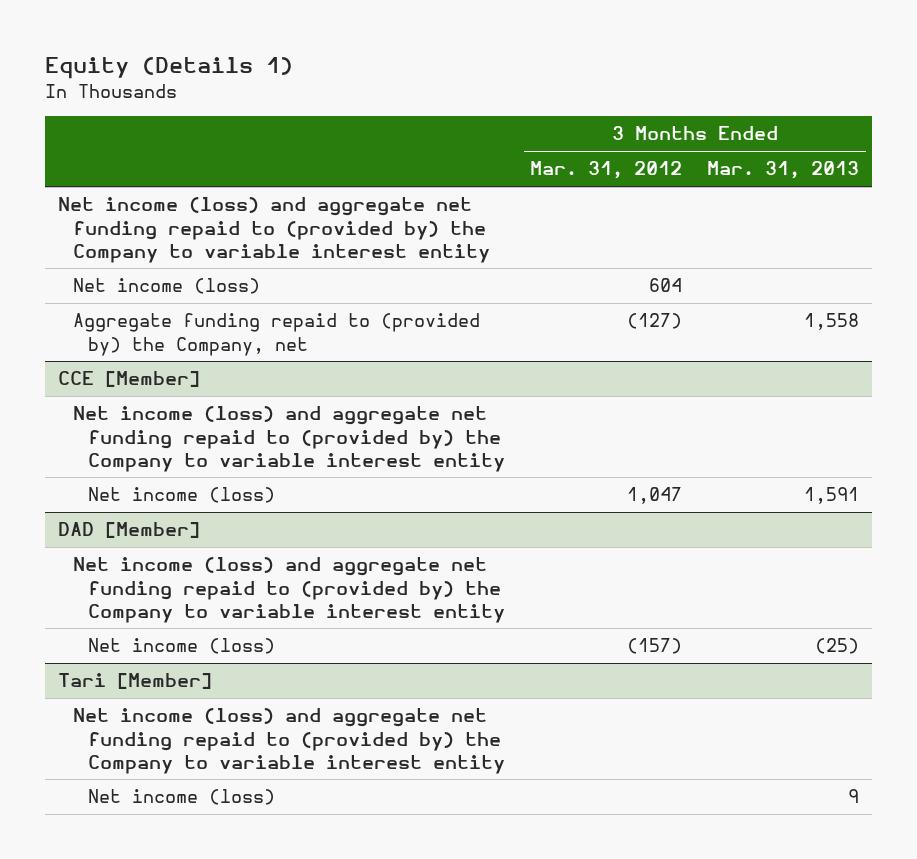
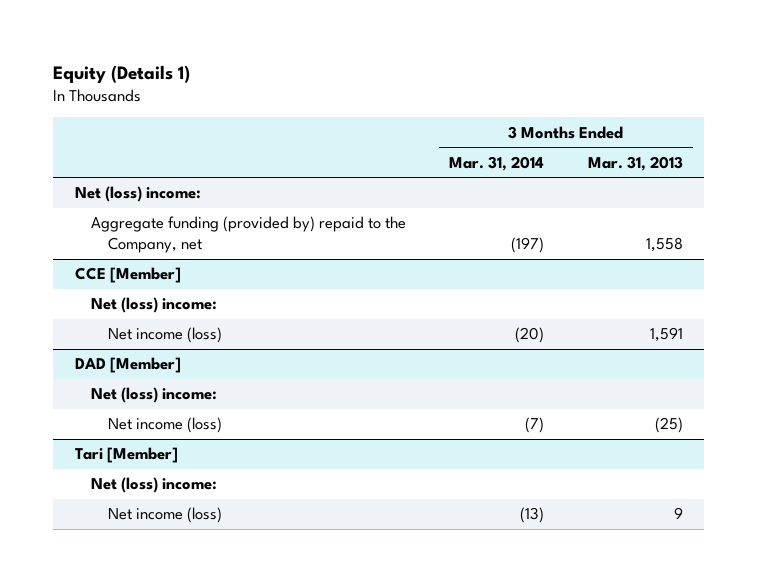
- | 3 Months Ended Mar. 31, 2012 | 3 Months Ended Mar. 31, 2013
+ | 3 Months Ended Mar. 31, 2014 | 3 Months Ended Mar. 31, 2013
- Net income (loss) and aggregate net funding repaid to (provided by) the Company to variable interest entity
- Net income (loss) | 604 |
- Aggregate funding repaid to (provided by) the Company, net | (127) | 1,558
+ Net (loss) income:
+ Aggregate funding (provided by) repaid to the Company, net | (197) | 1,558
@ CCE [Member]
- Net income (loss) and aggregate net funding repaid to (provided by) the Company to variable interest entity
+ Net (loss) income:
@ DAD [Member]
- Net income (loss) and aggregate net funding repaid to (provided by) the Company to variable interest entity
+ Net (loss) income:
@ Tari [Member]
- Net income (loss) and aggregate net funding repaid to (provided by) the Company to variable interest entity
+ Net (loss) income:

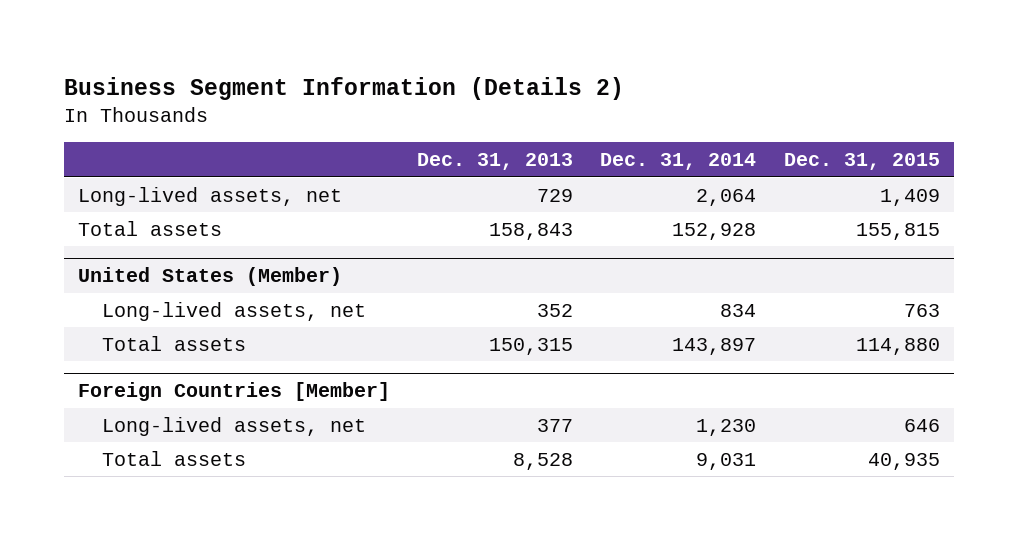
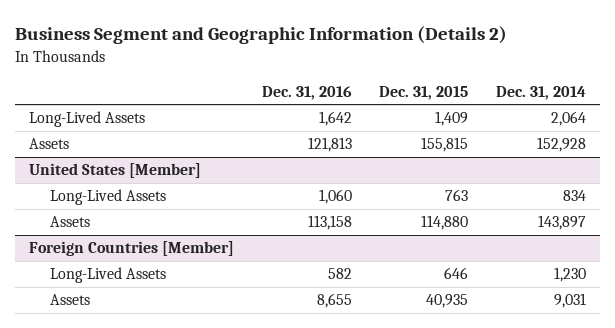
- Business Segment Information (Details 2)
+ Business Segment and Geographic Information (Details 2)
- | Dec. 31, 2013 | Dec. 31, 2014 | Dec. 31, 2015
+ | Dec. 31, 2016 | Dec. 31, 2015 | Dec. 31, 2014
- Long-lived assets, net | 729 | 2,064 | 1,409
- Total assets | 158,843 | 152,928 | 155,815
- United States (Member)
- Long-lived assets, net | 352 | 834 | 763
- Total assets | 150,315 | 143,897 | 114,880
+ Long-Lived Assets | 1,642 | 1,409 | 2,064
+ Assets | 121,813 | 155,815 | 152,928
+ United States [Member]
+ Long-Lived Assets | 1,060 | 763 | 834
+ Assets | 113,158 | 114,880 | 143,897
@ Foreign Countries [Member]
- Long-lived assets, net | 377 | 1,230 | 646
- Total assets | 8,528 | 9,031 | 40,935
+ Long-Lived Assets | 582 | 646 | 1,230
+ Assets | 8,655 | 40,935 | 9,031

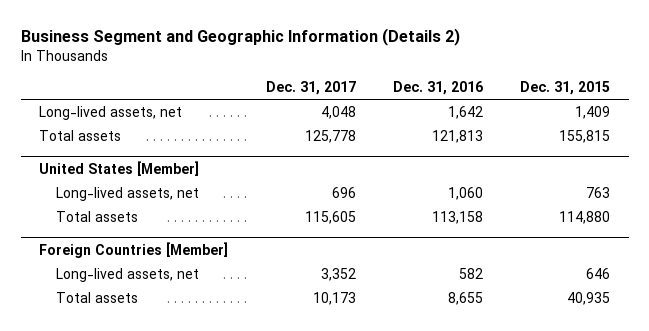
- | Dec. 31, 2016 | Dec. 31, 2015 | Dec. 31, 2014
+ | Dec. 31, 2017 | Dec. 31, 2016 | Dec. 31, 2015
- Long-Lived Assets | 1,642 | 1,409 | 2,064
- Assets | 121,813 | 155,815 | 152,928
+ Long-lived assets, net | 4,048 | 1,642 | 1,409
+ Total assets | 125,778 | 121,813 | 155,815
@ United States [Member]
- Long-Lived Assets | 1,060 | 763 | 834
- Assets | 113,158 | 114,880 | 143,897
+ Long-lived assets, net | 696 | 1,060 | 763
+ Total assets | 115,605 | 113,158 | 114,880
@ Foreign Countries [Member]
- Long-Lived Assets | 582 | 646 | 1,230
- Assets | 8,655 | 40,935 | 9,031
+ Long-lived assets, net | 3,352 | 582 | 646
+ Total assets | 10,173 | 8,655 | 40,935

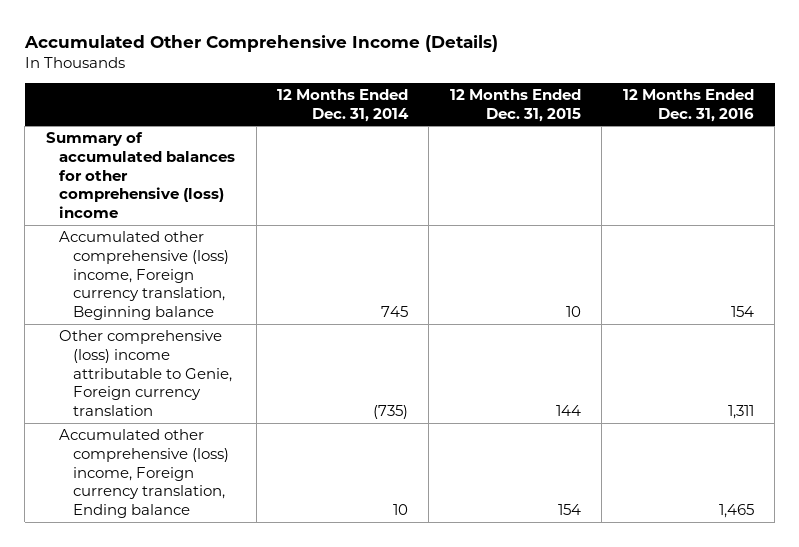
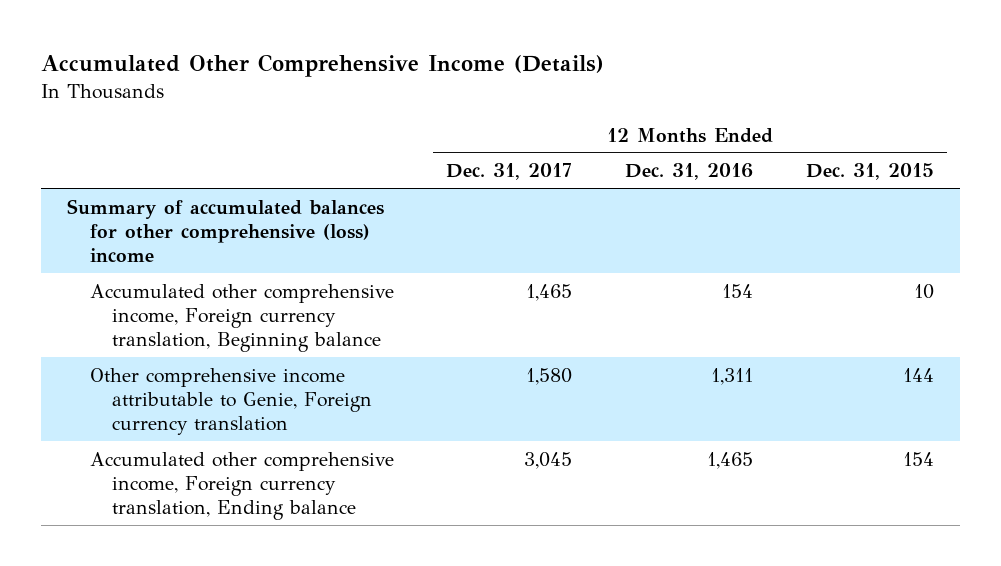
- | 12 Months Ended Dec. 31, 2014 | 12 Months Ended Dec. 31, 2015 | 12 Months Ended Dec. 31, 2016
+ | 12 Months Ended Dec. 31, 2017 | 12 Months Ended Dec. 31, 2016 | 12 Months Ended Dec. 31, 2015
- Accumulated other comprehensive (loss) income, Foreign currency translation, Beginning balance | 745 | 10 | 154
- Other comprehensive (loss) income attributable to Genie, Foreign currency translation | (735) | 144 | 1,311
- Accumulated other comprehensive (loss) income, Foreign currency translation, Ending balance | 10 | 154 | 1,465
+ Accumulated other comprehensive income, Foreign currency translation, Beginning balance | 1,465 | 154 | 10
+ Other comprehensive income attributable to Genie, Foreign currency translation | 1,580 | 1,311 | 144
+ Accumulated other comprehensive income, Foreign currency translation, Ending balance | 3,045 | 1,465 | 154

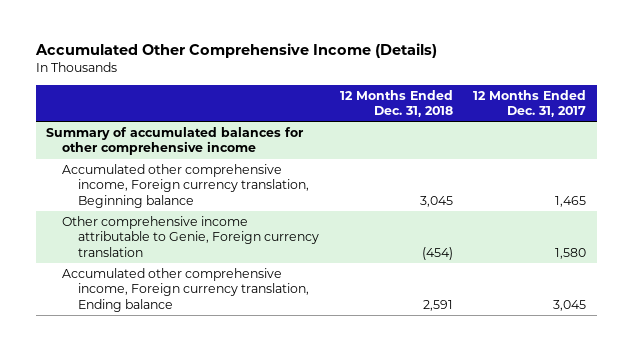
- | 12 Months Ended Dec. 31, 2017 | 12 Months Ended Dec. 31, 2016 | 12 Months Ended Dec. 31, 2015
+ | 12 Months Ended Dec. 31, 2018 | 12 Months Ended Dec. 31, 2017
- Summary of accumulated balances for other comprehensive (loss) income
+ Summary of accumulated balances for other comprehensive income

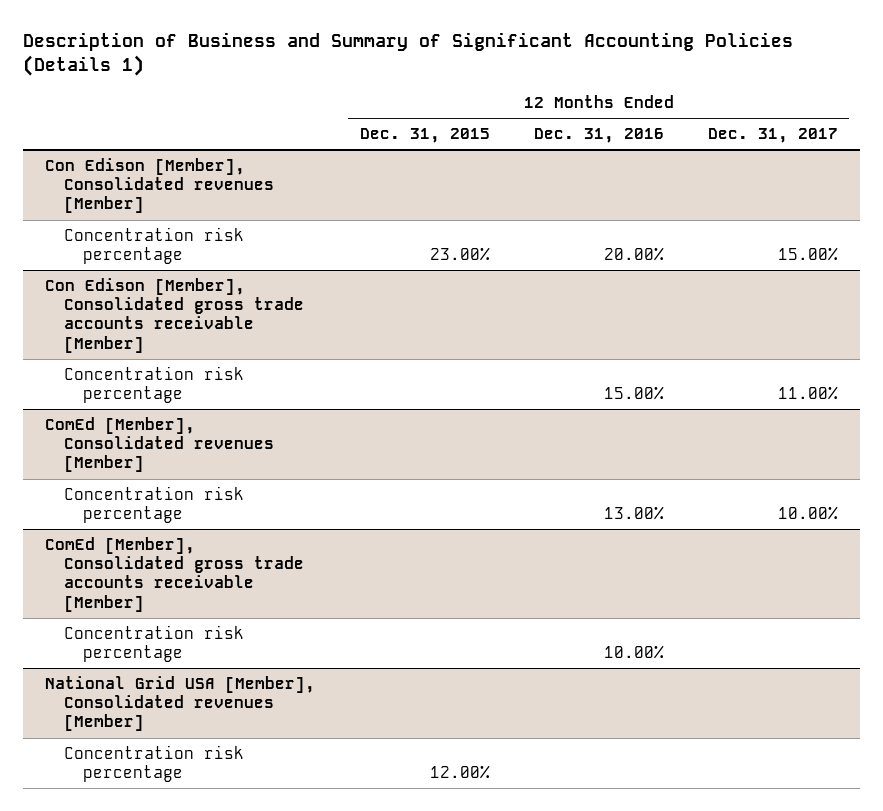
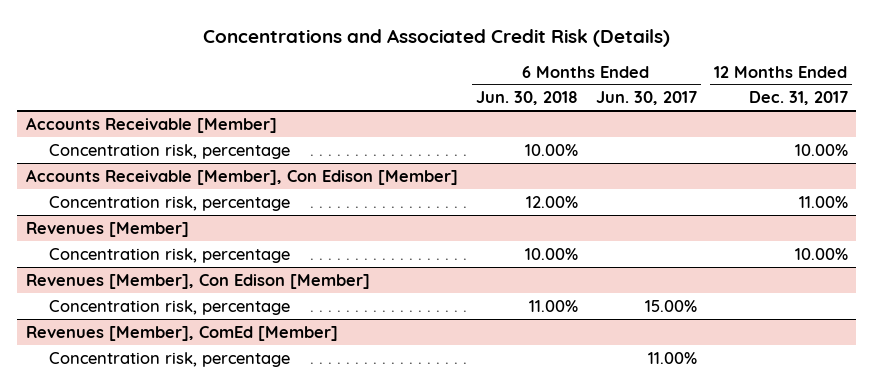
- Description of Business and Summary of Significant Accounting Policies (Details 1)
+ Concentrations and Associated Credit Risk (Details)
- | 12 Months Ended Dec. 31, 2015 | 12 Months Ended Dec. 31, 2016 | 12 Months Ended Dec. 31, 2017
+ | 6 Months Ended Jun. 30, 2018 | 6 Months Ended Jun. 30, 2017 | 12 Months Ended Dec. 31, 2017
- Con Edison [Member], Consolidated revenues [Member]
- Concentration risk percentage | 23.00% | 20.00% | 15.00%
- Con Edison [Member], Consolidated gross trade accounts receivable [Member]
- Concentration risk percentage | | 15.00% | 11.00%
- ComEd [Member], Consolidated revenues [Member]
- Concentration risk percentage | | 13.00% | 10.00%
- ComEd [Member], Consolidated gross trade accounts receivable [Member]
- Concentration risk percentage | | 10.00% |
- National Grid USA [Member], Consolidated revenues [Member]
- Concentration risk percentage | 12.00% | |
+ Accounts Receivable [Member]
+ Concentration risk, percentage | 10.00% | | 10.00%
+ Accounts Receivable [Member], Con Edison [Member]
+ Concentration risk, percentage | 12.00% | | 11.00%
+ Revenues [Member]
+ Concentration risk, percentage | 10.00% | | 10.00%
+ Revenues [Member], Con Edison [Member]
+ Concentration risk, percentage | 11.00% | 15.00% |
+ Revenues [Member], ComEd [Member]
+ Concentration risk, percentage | | 11.00% |

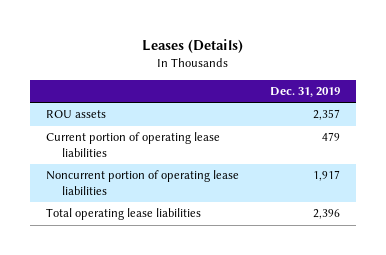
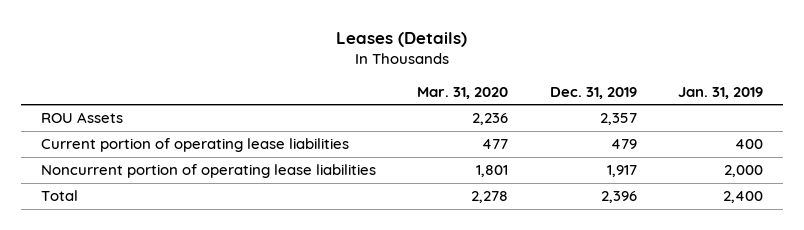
- | Dec. 31, 2019
+ | Mar. 31, 2020 | Dec. 31, 2019 | Jan. 31, 2019
- ROU assets | 2,357
+ ROU Assets | 2,236 | 2,357 |
- Total operating lease liabilities | 2,396
+ Total | 2,278 | 2,396 | 2,400

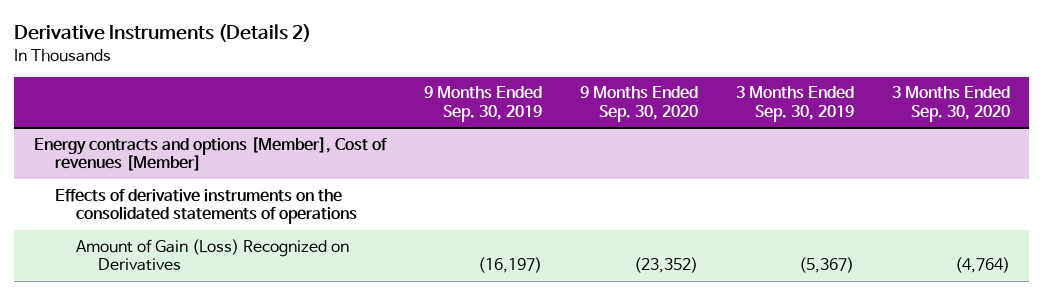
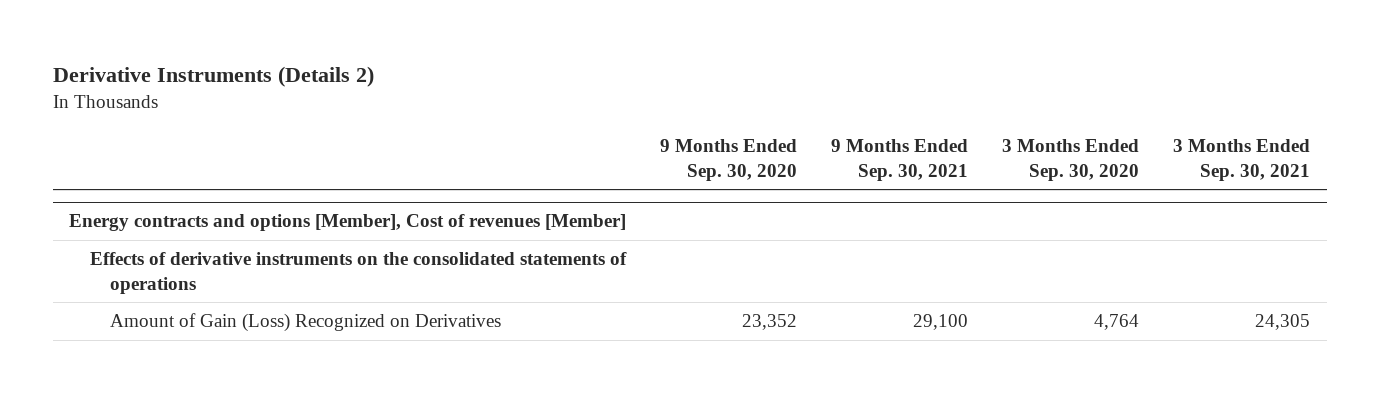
- | 9 Months Ended Sep. 30, 2019 | 9 Months Ended Sep. 30, 2020 | 3 Months Ended Sep. 30, 2019 | 3 Months Ended Sep. 30, 2020
+ | 9 Months Ended Sep. 30, 2020 | 9 Months Ended Sep. 30, 2021 | 3 Months Ended Sep. 30, 2020 | 3 Months Ended Sep. 30, 2021
@ Energy contracts and options [Member], Cost of revenues [Member]
- Amount of Gain (Loss) Recognized on Derivatives | (16,197) | (23,352) | (5,367) | (4,764)
+ Amount of Gain (Loss) Recognized on Derivatives | 23,352 | 29,100 | 4,764 | 24,305

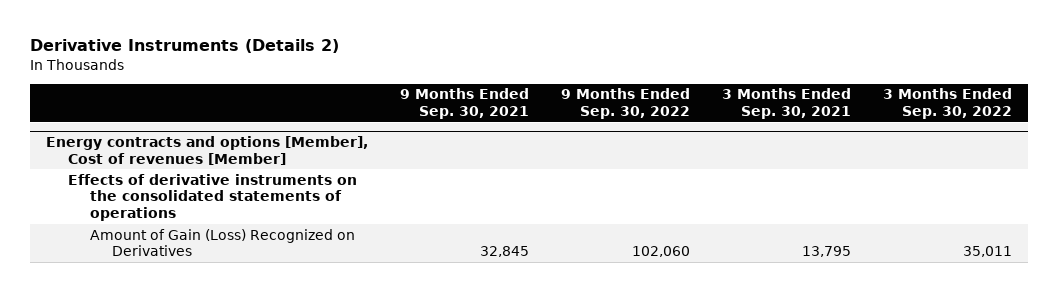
- | 9 Months Ended Sep. 30, 2020 | 9 Months Ended Sep. 30, 2021 | 3 Months Ended Sep. 30, 2020 | 3 Months Ended Sep. 30, 2021
+ | 9 Months Ended Sep. 30, 2021 | 9 Months Ended Sep. 30, 2022 | 3 Months Ended Sep. 30, 2021 | 3 Months Ended Sep. 30, 2022
@ Energy contracts and options [Member], Cost of revenues [Member]
- Amount of Gain (Loss) Recognized on Derivatives | 23,352 | 29,100 | 4,764 | 24,305
+ Amount of Gain (Loss) Recognized on Derivatives | 32,845 | 102,060 | 13,795 | 35,011

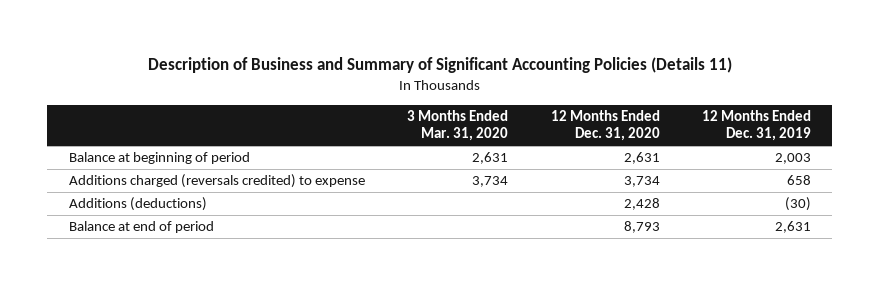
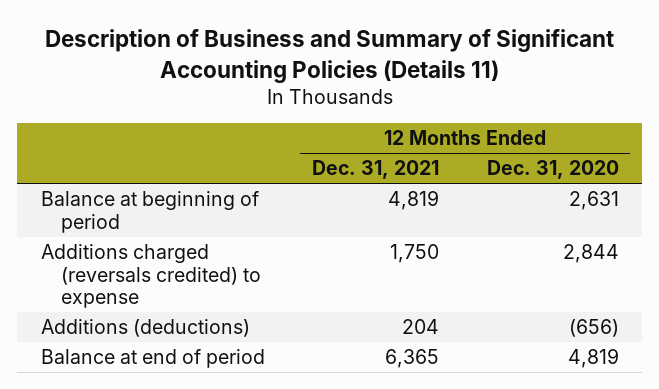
- | 3 Months Ended Mar. 31, 2020 | 12 Months Ended Dec. 31, 2020 | 12 Months Ended Dec. 31, 2019
+ | 12 Months Ended Dec. 31, 2021 | 12 Months Ended Dec. 31, 2020
- Additions charged (reversals credited) to expense | 3,734 | 3,734 | 658
- Additions (deductions) | | 2,428 | (30)
- Balance at end of period | | 8,793 | 2,631
+ Additions charged (reversals credited) to expense | 1,750 | 2,844
+ Additions (deductions) | 204 | (656)
+ Balance at end of period | 6,365 | 4,819

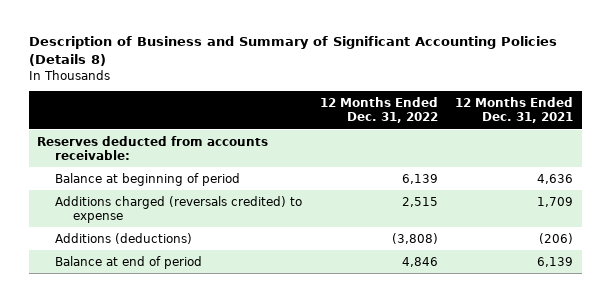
- Description of Business and Summary of Significant Accounting Policies (Details 11)
+ Description of Business and Summary of Significant Accounting Policies (Details 8)
- | 12 Months Ended Dec. 31, 2021 | 12 Months Ended Dec. 31, 2020
+ | 12 Months Ended Dec. 31, 2022 | 12 Months Ended Dec. 31, 2021
- Balance at beginning of period | 4,819 | 2,631
- Additions charged (reversals credited) to expense | 1,750 | 2,844
- Additions (deductions) | 204 | (656)
- Balance at end of period | 6,365 | 4,819
+ Reserves deducted from accounts receivable:
+ Balance at beginning of period | 6,139 | 4,636
+ Additions charged (reversals credited) to expense | 2,515 | 1,709
+ Additions (deductions) | (3,808) | (206)
+ Balance at end of period | 4,846 | 6,139

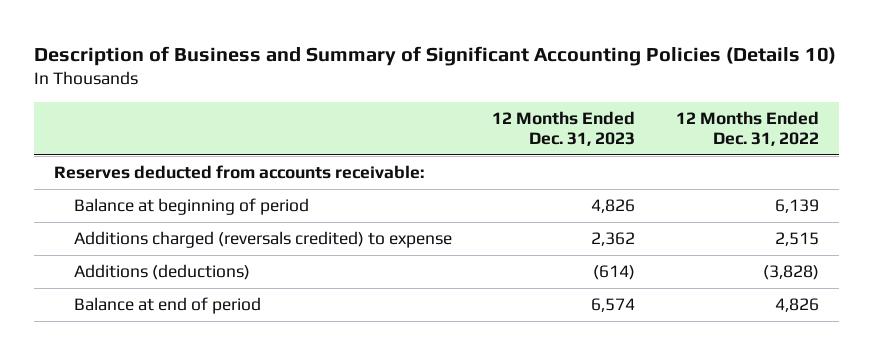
- Description of Business and Summary of Significant Accounting Policies (Details 8)
+ Description of Business and Summary of Significant Accounting Policies (Details 10)
- | 12 Months Ended Dec. 31, 2022 | 12 Months Ended Dec. 31, 2021
+ | 12 Months Ended Dec. 31, 2023 | 12 Months Ended Dec. 31, 2022
- Additions (deductions) | (3,808) | (206)
- Balance at end of period | 4,846 | 6,139
+ Additions (deductions) | (614) | (3,828)
+ Balance at end of period | 6,574 | 4,826

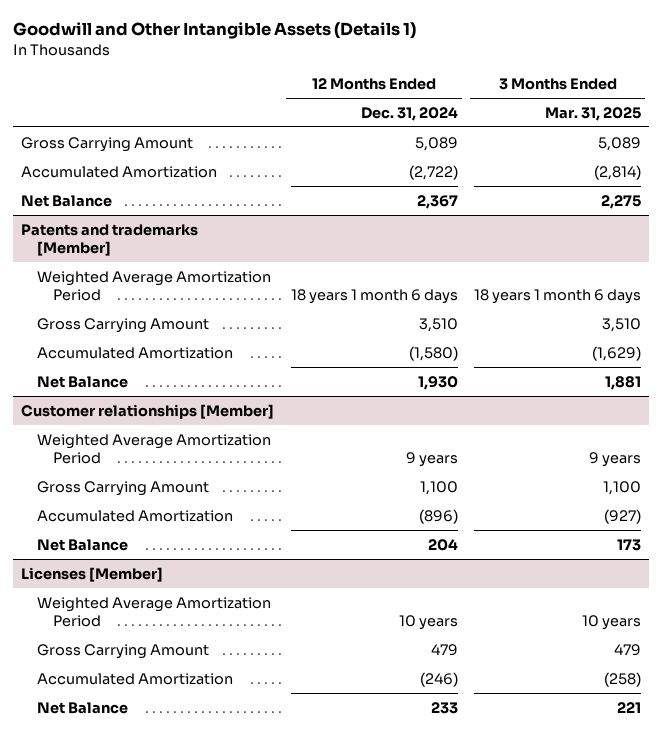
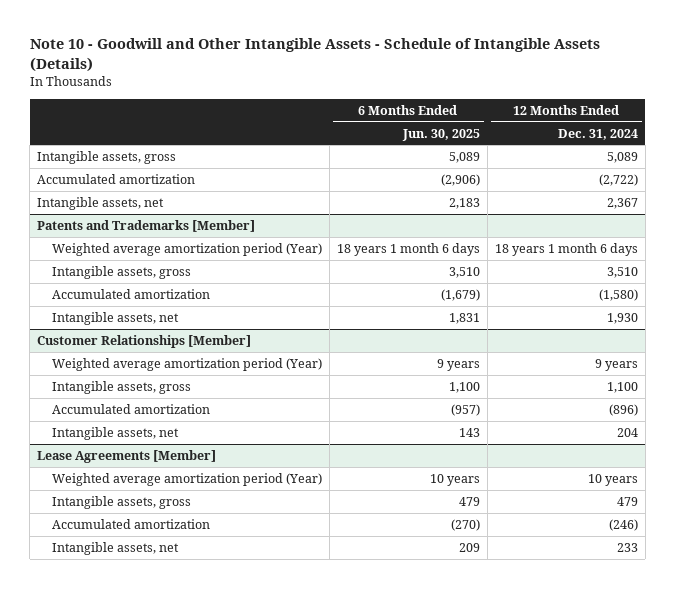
- Goodwill and Other Intangible Assets (Details 1)
+ Note 10 - Goodwill and Other Intangible Assets - Schedule of Intangible Assets (Details)
- | 12 Months Ended Dec. 31, 2024 | 3 Months Ended Mar. 31, 2025
+ | 6 Months Ended Jun. 30, 2025 | 12 Months Ended Dec. 31, 2024
- Gross Carrying Amount | 5,089 | 5,089
- Accumulated Amortization | (2,722) | (2,814)
- Net Balance | 2,367 | 2,275
- Patents and trademarks [Member]
- Weighted Average Amortization Period | 18 years 1 month 6 days | 18 years 1 month 6 days
- Gross Carrying Amount | 3,510 | 3,510
- Accumulated Amortization | (1,580) | (1,629)
- Net Balance | 1,930 | 1,881
- Customer relationships [Member]
- Weighted Average Amortization Period | 9 years | 9 years
- Gross Carrying Amount | 1,100 | 1,100
- Accumulated Amortization | (896) | (927)
- Net Balance | 204 | 173
- Licenses [Member]
- Weighted Average Amortization Period | 10 years | 10 years
- Gross Carrying Amount | 479 | 479
- Accumulated Amortization | (246) | (258)
- Net Balance | 233 | 221
+ Intangible assets, gross | 5,089 | 5,089
+ Accumulated amortization | (2,906) | (2,722)
+ Intangible assets, net | 2,183 | 2,367
+ Patents and Trademarks [Member]
+ Weighted average amortization period (Year) | 18 years 1 month 6 days | 18 years 1 month 6 days
+ Intangible assets, gross | 3,510 | 3,510
+ Accumulated amortization | (1,679) | (1,580)
+ Intangible assets, net | 1,831 | 1,930
+ Customer Relationships [Member]
+ Weighted average amortization period (Year) | 9 years | 9 years
+ Intangible assets, gross | 1,100 | 1,100
+ Accumulated amortization | (957) | (896)
+ Intangible assets, net | 143 | 204
+ Lease Agreements [Member]
+ Weighted average amortization period (Year) | 10 years | 10 years
+ Intangible assets, gross | 479 | 479
+ Accumulated amortization | (270) | (246)
+ Intangible assets, net | 209 | 233

